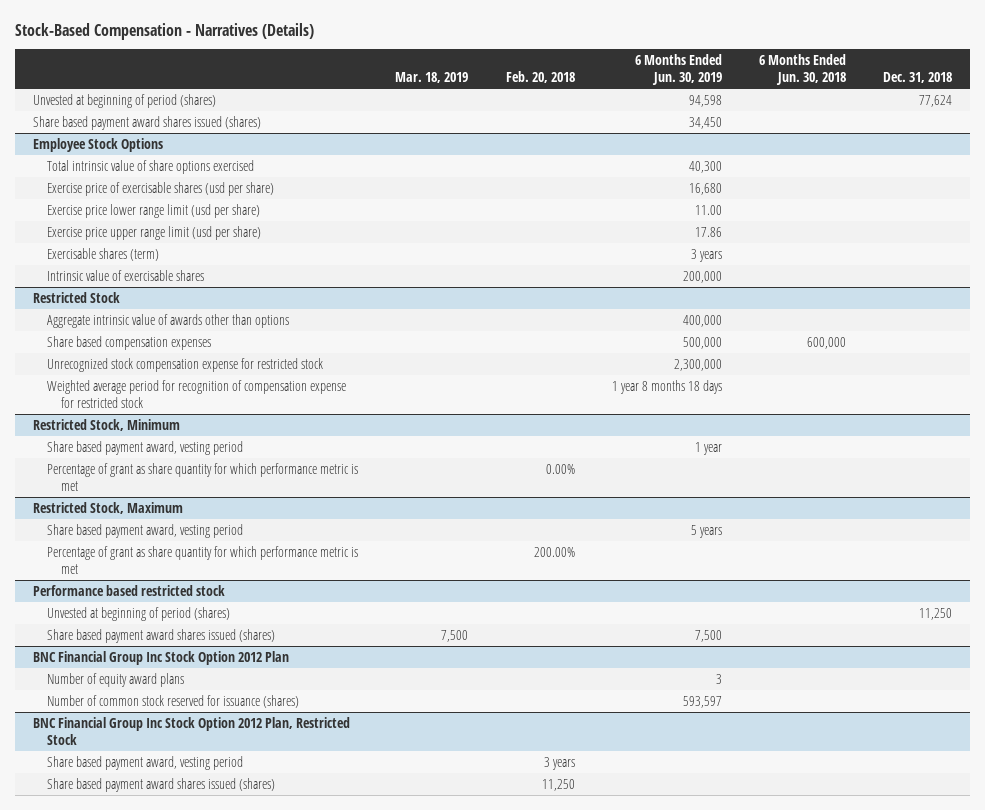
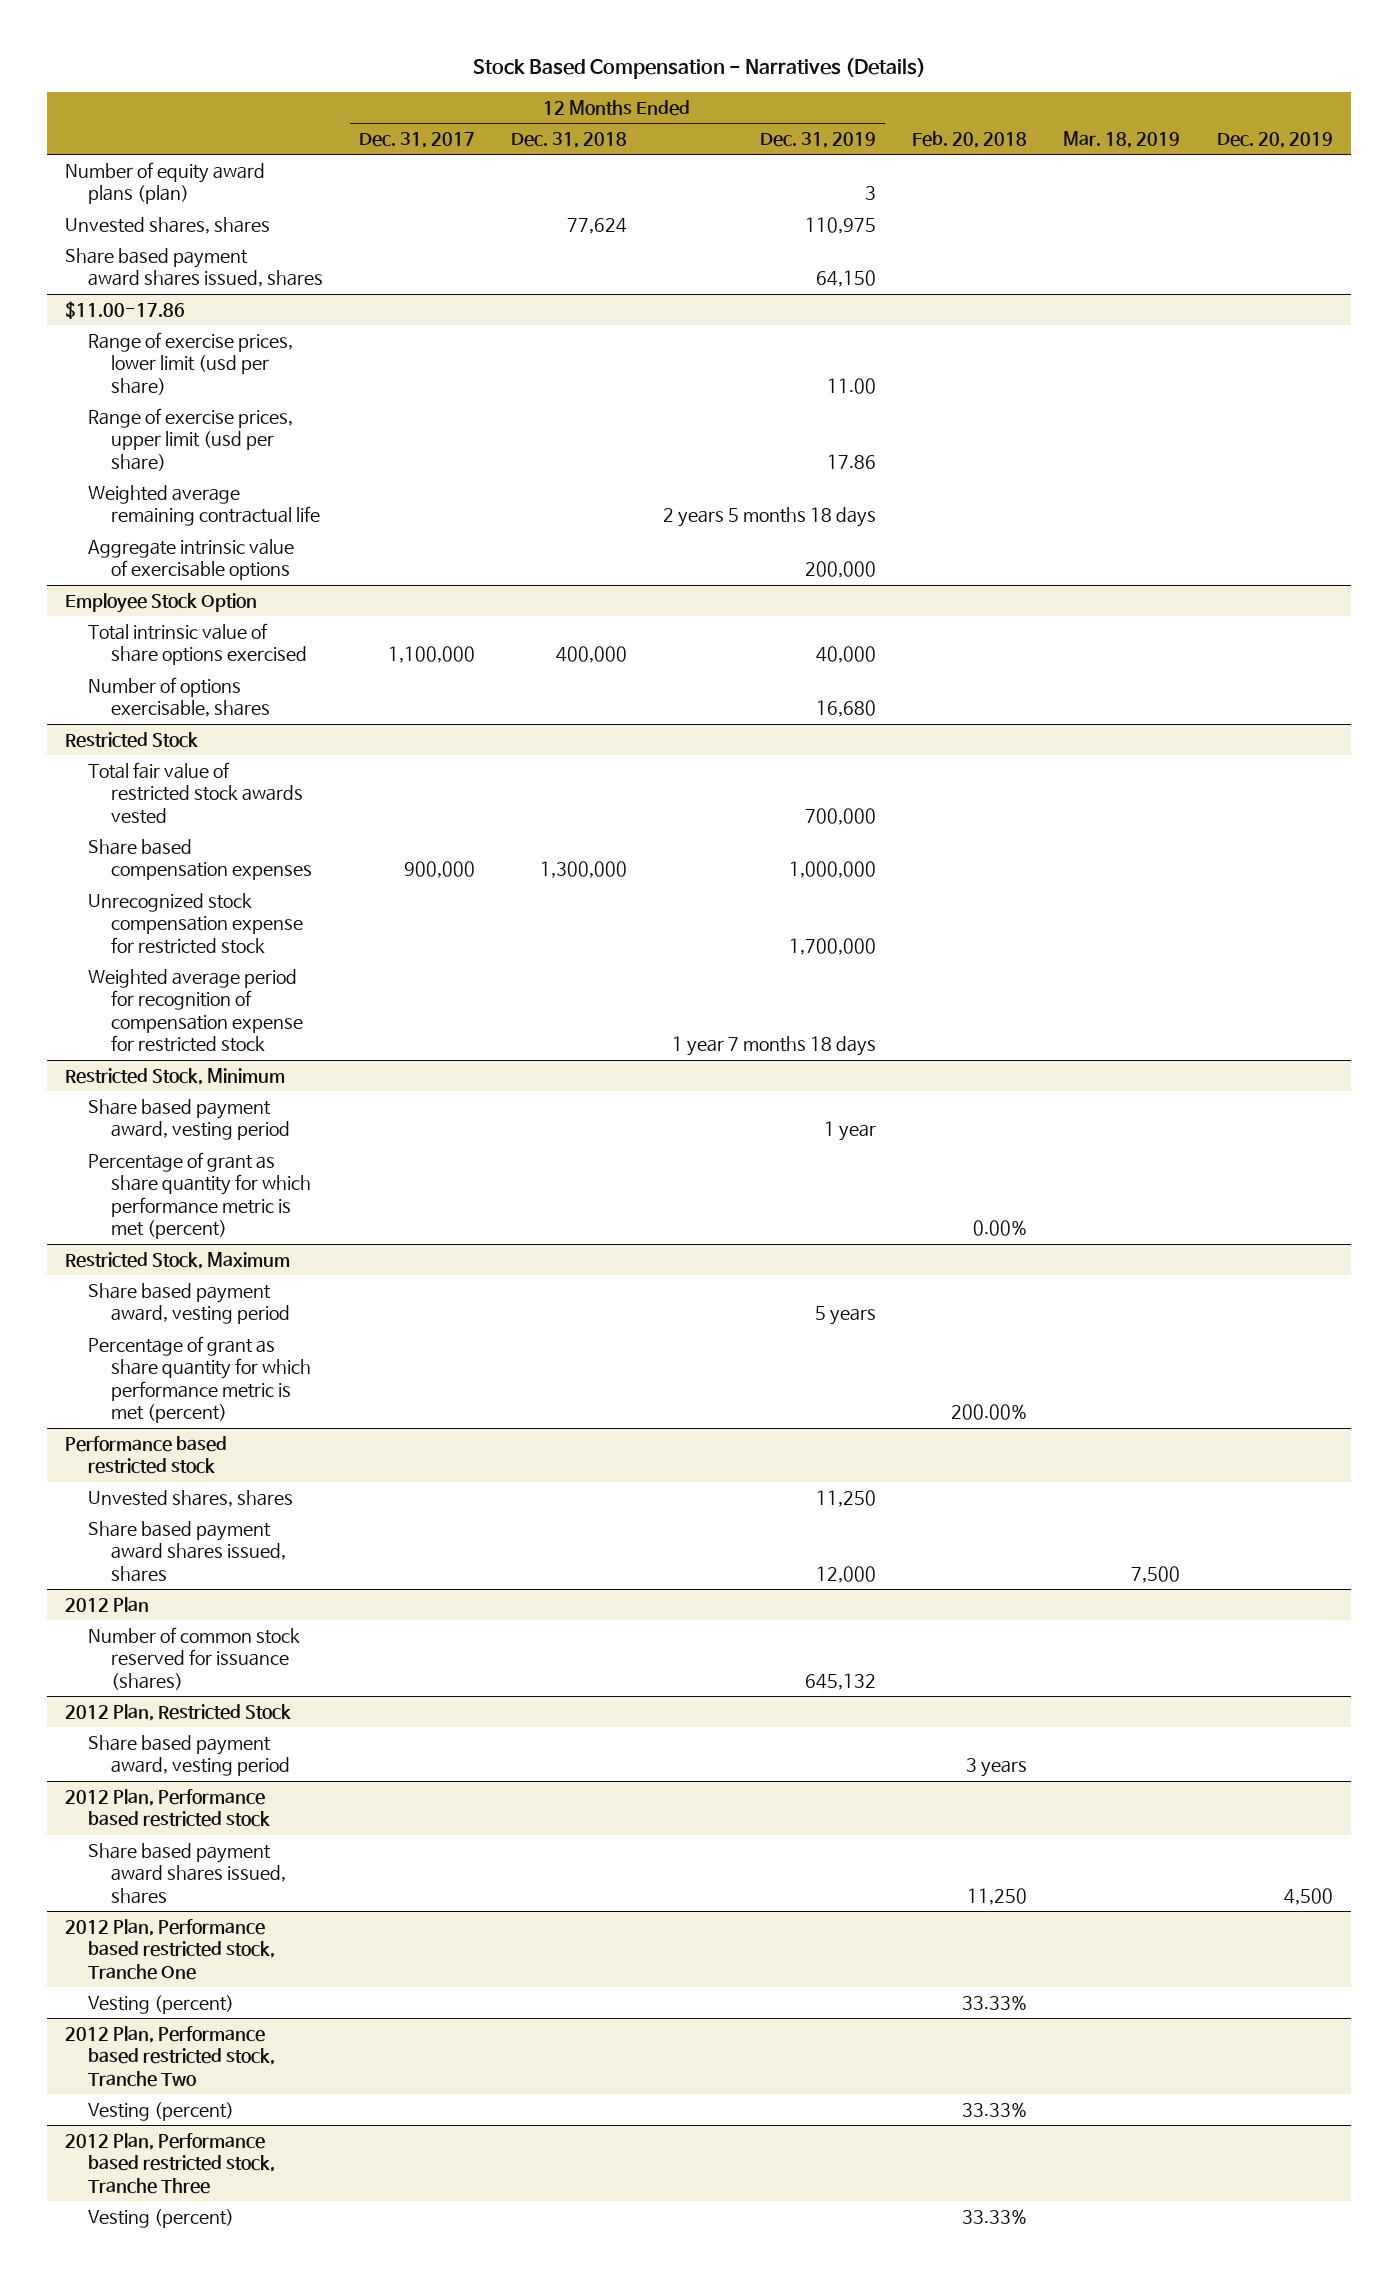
- Stock-Based Compensation - Narratives (Details)
+ Stock Based Compensation - Narratives (Details)
- | Mar. 18, 2019 | Feb. 20, 2018 | 6 Months Ended Jun. 30, 2019 | 6 Months Ended Jun. 30, 2018 | Dec. 31, 2018
+ | 12 Months Ended Dec. 31, 2017 | 12 Months Ended Dec. 31, 2018 | 12 Months Ended Dec. 31, 2019 | Feb. 20, 2018 | Mar. 18, 2019 | Dec. 20, 2019
- Unvested at beginning of period (shares) | | | 94,598 | | 77,624
- Share based payment award shares issued (shares) | | | 34,450 | |
- Employee Stock Options
+ Number of equity award plans (plan) | | | 3 | | |
+ Unvested shares, shares | | 77,624 | 110,975 | | |
+ Share based payment award shares issued, shares | | | 64,150 | | |
+ $11.00-17.86
+ Range of exercise prices, lower limit (usd per share) | | | 11.00 | | |
+ Range of exercise prices, upper limit (usd per share) | | | 17.86 | | |
+ Weighted average remaining contractual life | | | 2 years 5 months 18 days | | |
+ Aggregate intrinsic value of exercisable options | | | 200,000 | | |
+ Employee Stock Option
- Exercise price of exercisable shares (usd per share) | | | 16,680 | |
- Exercise price lower range limit (usd per share) | | | 11.00 | |
- Exercise price upper range limit (usd per share) | | | 17.86 | |
- Exercisable shares (term) | | | 3 years | |
- Intrinsic value of exercisable shares | | | 200,000 | |
+ Number of options exercisable, shares | | | 16,680 | | |
@ Restricted Stock
- Aggregate intrinsic value of awards other than options | | | 400,000 | |
+ Total fair value of restricted stock awards vested | | | 700,000 | | |
@ Restricted Stock, Minimum
- Percentage of grant as share quantity for which performance metric is met | | 0.00% | | |
+ Percentage of grant as share quantity for which performance metric is met (percent) | | | | 0.00% | |
@ Restricted Stock, Maximum
- Percentage of grant as share quantity for which performance metric is met | | 200.00% | | |
+ Percentage of grant as share quantity for which performance metric is met (percent) | | | | 200.00% | |
@ Performance based restricted stock
- Unvested at beginning of period (shares) | | | | | 11,250
- Share based payment award shares issued (shares) | 7,500 | | 7,500 | |
- BNC Financial Group Inc Stock Option 2012 Plan
- Number of equity award plans | | | 3 | |
@ Performance based restricted stock
+ Unvested shares, shares | | | 11,250 | | |
+ Share based payment award shares issued, shares | | | 12,000 | | 7,500 |
+ 2012 Plan
- BNC Financial Group Inc Stock Option 2012 Plan, Restricted Stock
+ 2012 Plan, Restricted Stock
- Share based payment award shares issued (shares) | | 11,250 | | |
+ 2012 Plan, Performance based restricted stock
+ Share based payment award shares issued, shares | | | | 11,250 | | 4,500
+ 2012 Plan, Performance based restricted stock, Tranche One
+ Vesting (percent) | | | | 33.33% | |
+ 2012 Plan, Performance based restricted stock, Tranche Two
+ Vesting (percent) | | | | 33.33% | |
+ 2012 Plan, Performance based restricted stock, Tranche Three
+ Vesting (percent) | | | | 33.33% | |

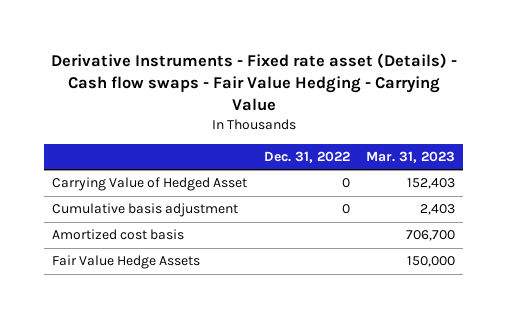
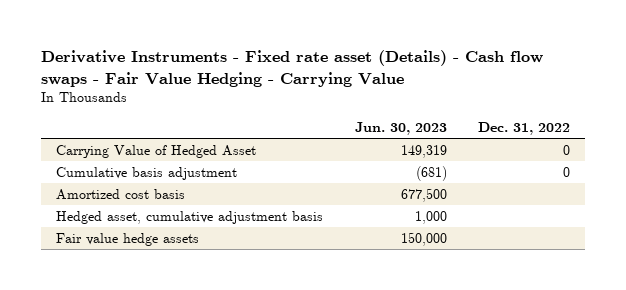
- | Dec. 31, 2022 | Mar. 31, 2023
+ | Jun. 30, 2023 | Dec. 31, 2022
- Fair Value Hedge Assets | | 150,000
+ Hedged asset, cumulative adjustment basis | 1,000 |
+ Fair value hedge assets | 150,000 |

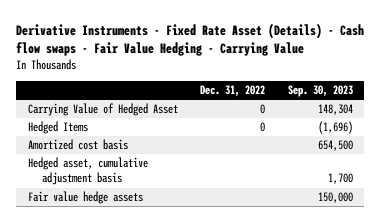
- Derivative Instruments - Fixed rate asset (Details) - Cash flow swaps - Fair Value Hedging - Carrying Value
+ Derivative Instruments - Fixed Rate Asset (Details) - Cash flow swaps - Fair Value Hedging - Carrying Value
- | Jun. 30, 2023 | Dec. 31, 2022
+ | Dec. 31, 2022 | Sep. 30, 2023
- Cumulative basis adjustment | (681) | 0
+ Hedged Items | 0 | (1,696)

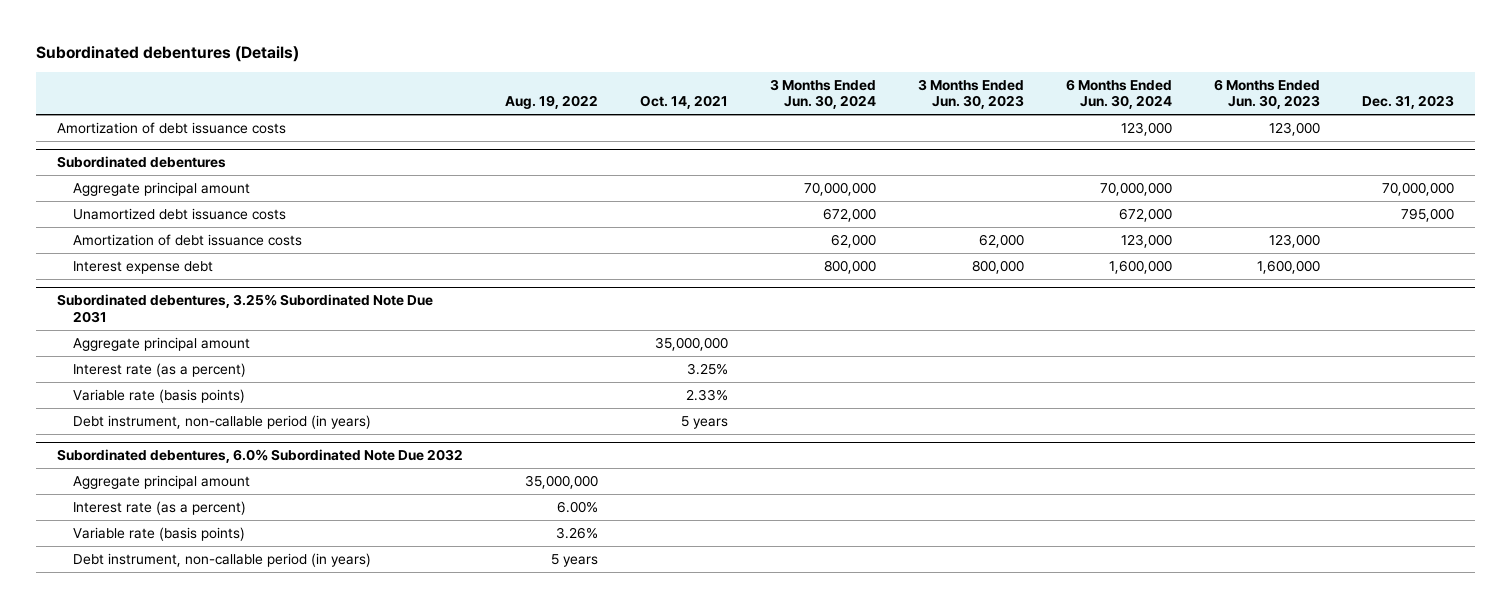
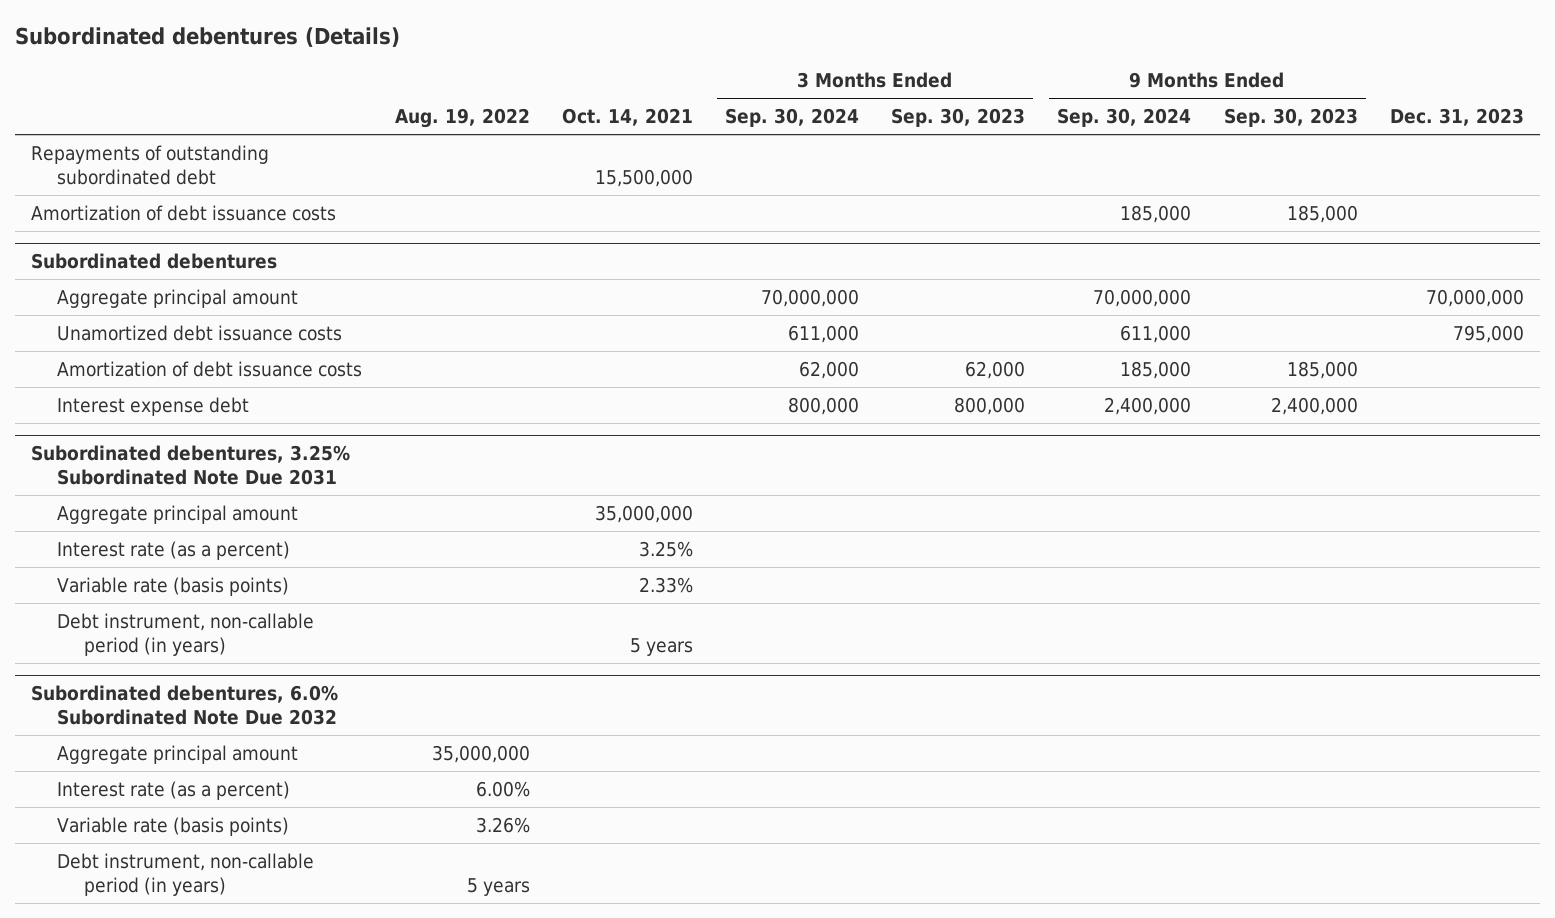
- | Aug. 19, 2022 | Oct. 14, 2021 | 3 Months Ended Jun. 30, 2024 | 3 Months Ended Jun. 30, 2023 | 6 Months Ended Jun. 30, 2024 | 6 Months Ended Jun. 30, 2023 | Dec. 31, 2023
+ | Aug. 19, 2022 | Oct. 14, 2021 | 3 Months Ended Sep. 30, 2024 | 3 Months Ended Sep. 30, 2023 | 9 Months Ended Sep. 30, 2024 | 9 Months Ended Sep. 30, 2023 | Dec. 31, 2023
+ Repayments of outstanding subordinated debt | | 15,500,000 | | | | |

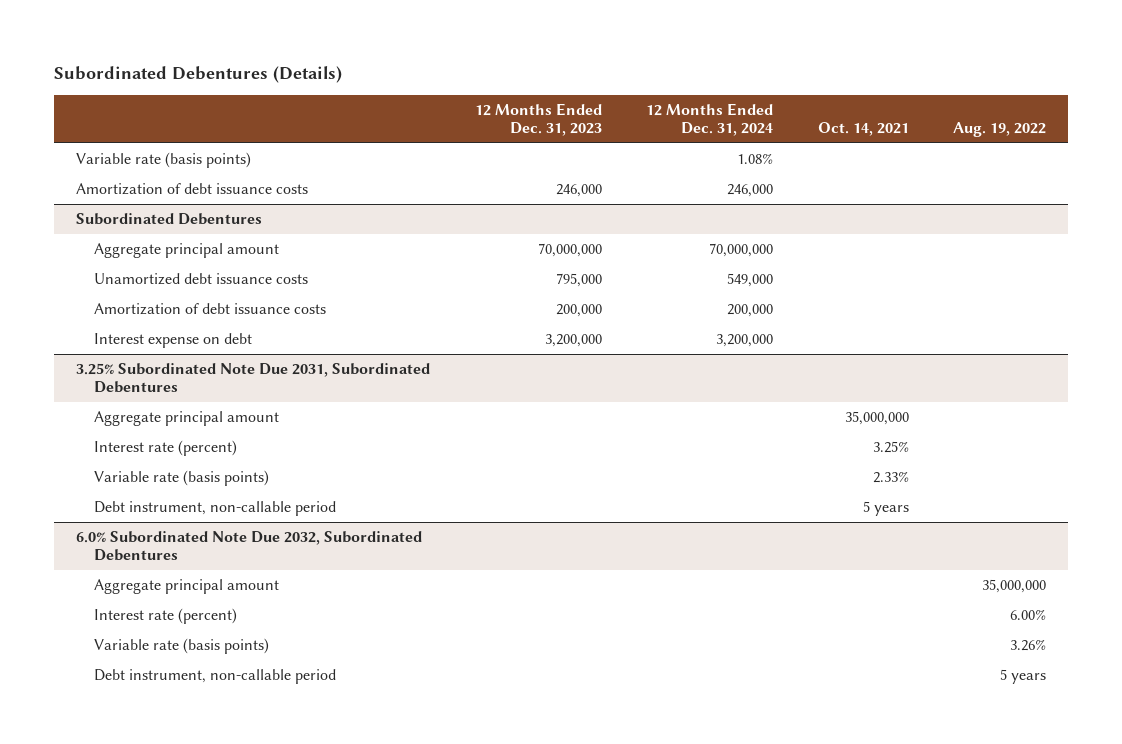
- Subordinated debentures (Details)
+ Subordinated Debentures (Details)
- | Aug. 19, 2022 | Oct. 14, 2021 | 3 Months Ended Sep. 30, 2024 | 3 Months Ended Sep. 30, 2023 | 9 Months Ended Sep. 30, 2024 | 9 Months Ended Sep. 30, 2023 | Dec. 31, 2023
+ | 12 Months Ended Dec. 31, 2023 | 12 Months Ended Dec. 31, 2024 | Oct. 14, 2021 | Aug. 19, 2022
- Repayments of outstanding subordinated debt | | 15,500,000 | | | | |
+ Variable rate (basis points) | | 1.08% | |
- Subordinated debentures
+ Subordinated Debentures
- Interest expense debt | | | 800,000 | 800,000 | 2,400,000 | 2,400,000 |
- Subordinated debentures, 3.25% Subordinated Note Due 2031
+ Interest expense on debt | 3,200,000 | 3,200,000 | |
+ 3.25% Subordinated Note Due 2031, Subordinated Debentures
- Interest rate (as a percent) | | 3.25% | | | | |
+ Interest rate (percent) | | | 3.25% |
- Debt instrument, non-callable period (in years) | | 5 years | | | | |
- Subordinated debentures, 6.0% Subordinated Note Due 2032
+ Debt instrument, non-callable period | | | 5 years |
+ 6.0% Subordinated Note Due 2032, Subordinated Debentures
- Interest rate (as a percent) | 6.00% | | | | | |
+ Interest rate (percent) | | | | 6.00%
- Debt instrument, non-callable period (in years) | 5 years | | | | | |
+ Debt instrument, non-callable period | | | | 5 years

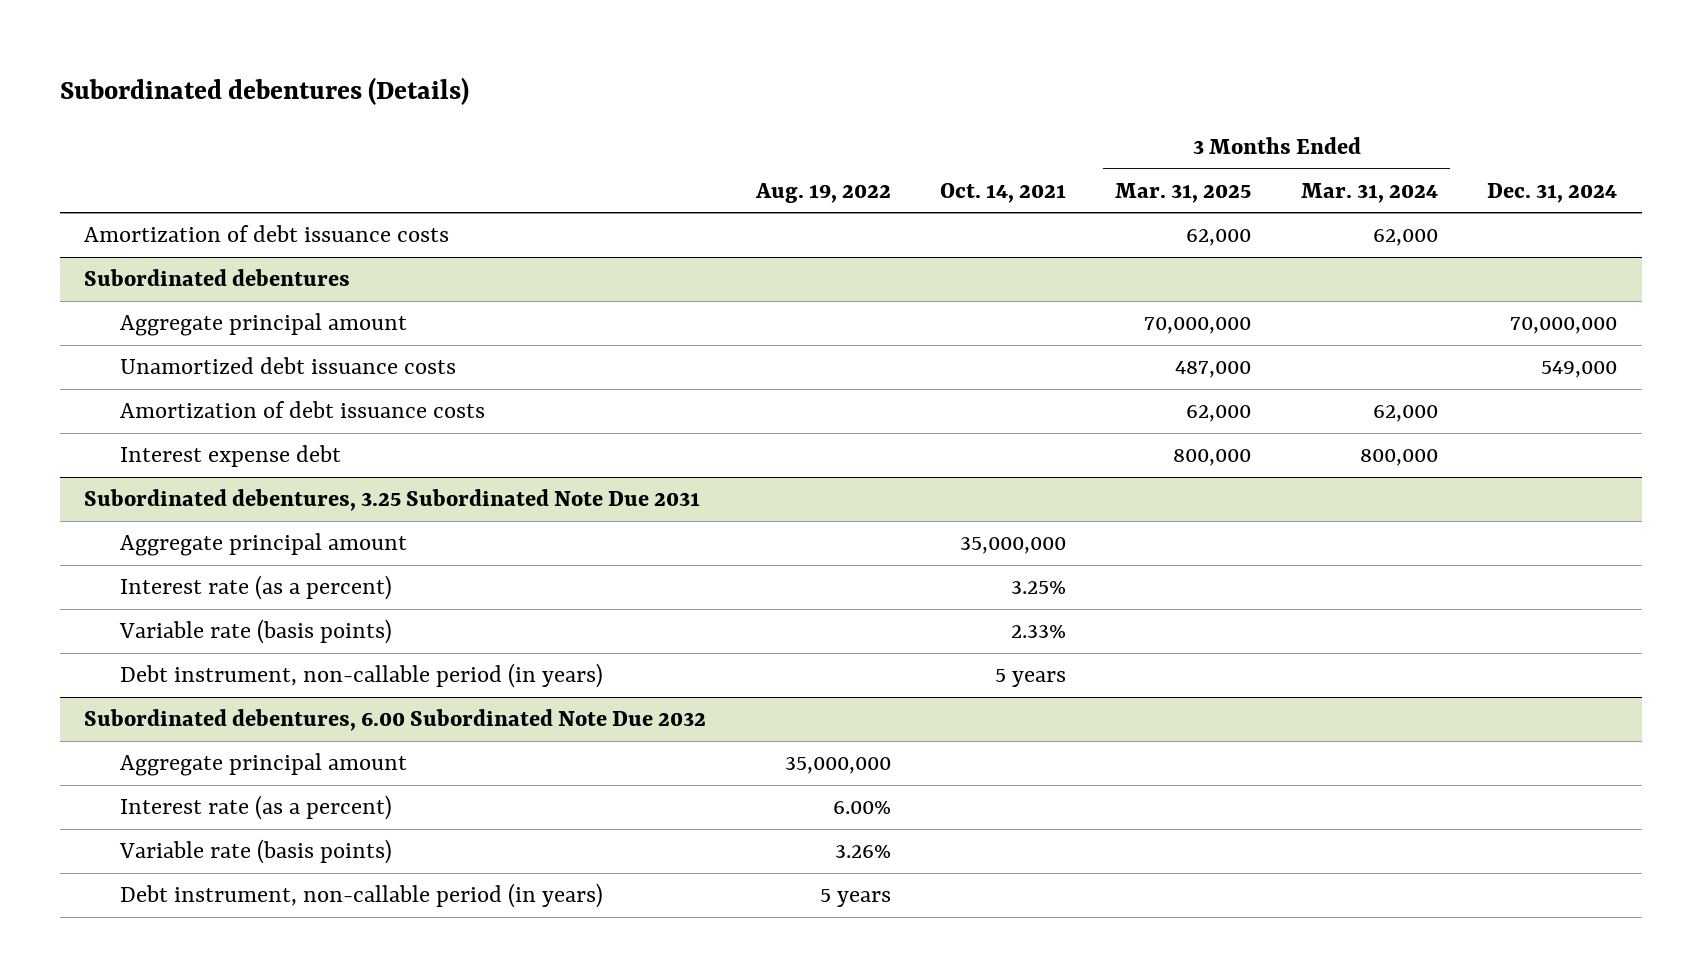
- Subordinated Debentures (Details)
+ Subordinated debentures (Details)
- | 12 Months Ended Dec. 31, 2023 | 12 Months Ended Dec. 31, 2024 | Oct. 14, 2021 | Aug. 19, 2022
+ | Aug. 19, 2022 | Oct. 14, 2021 | 3 Months Ended Mar. 31, 2025 | 3 Months Ended Mar. 31, 2024 | Dec. 31, 2024
- Variable rate (basis points) | | 1.08% | |
- Subordinated Debentures
+ Subordinated debentures
- Interest expense on debt | 3,200,000 | 3,200,000 | |
- 3.25% Subordinated Note Due 2031, Subordinated Debentures
+ Interest expense debt | | | 800,000 | 800,000 |
+ Subordinated debentures, 3.25 Subordinated Note Due 2031
- Interest rate (percent) | | | 3.25% |
+ Interest rate (as a percent) | | 3.25% | | |
- Debt instrument, non-callable period | | | 5 years |
- 6.0% Subordinated Note Due 2032, Subordinated Debentures
+ Debt instrument, non-callable period (in years) | | 5 years | | |
+ Subordinated debentures, 6.00 Subordinated Note Due 2032
- Interest rate (percent) | | | | 6.00%
+ Interest rate (as a percent) | 6.00% | | | |
- Debt instrument, non-callable period | | | | 5 years
+ Debt instrument, non-callable period (in years) | 5 years | | | |

